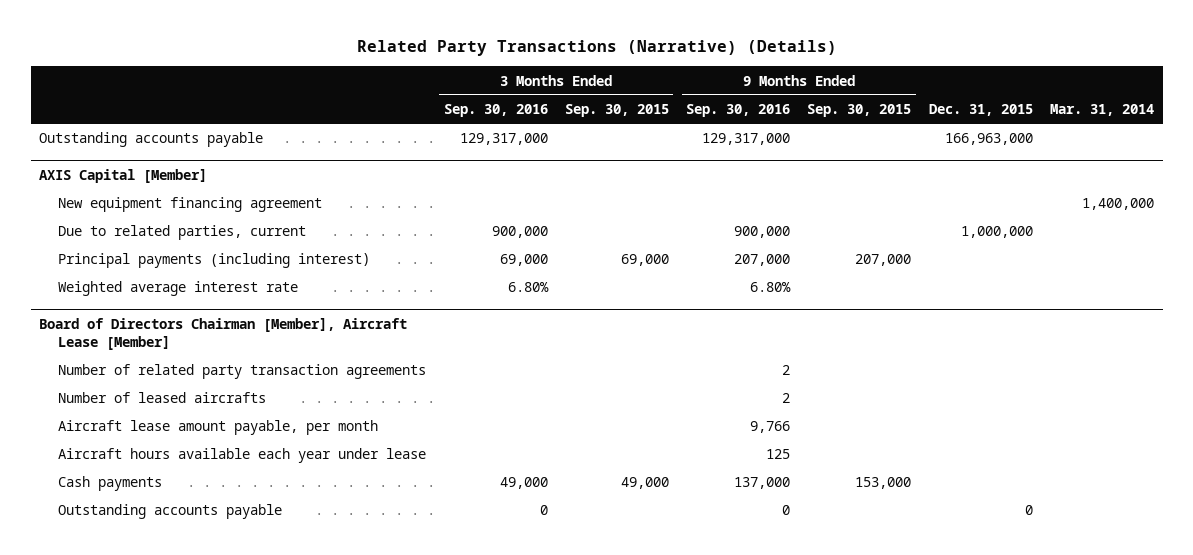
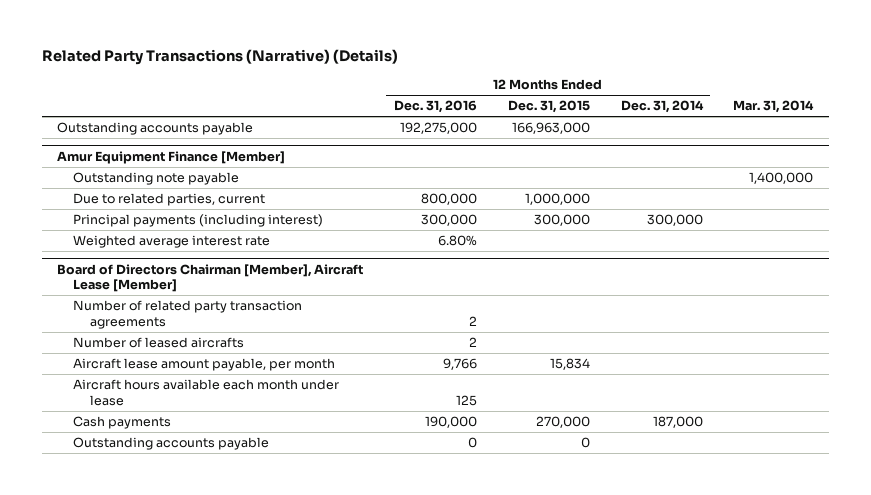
- | 3 Months Ended Sep. 30, 2016 | 3 Months Ended Sep. 30, 2015 | 9 Months Ended Sep. 30, 2016 | 9 Months Ended Sep. 30, 2015 | Dec. 31, 2015 | Mar. 31, 2014
+ | 12 Months Ended Dec. 31, 2016 | 12 Months Ended Dec. 31, 2015 | 12 Months Ended Dec. 31, 2014 | Mar. 31, 2014
- AXIS Capital [Member]
- New equipment financing agreement | | | | | | 1,400,000
- Due to related parties, current | 900,000 | | 900,000 | | 1,000,000 |
- Principal payments (including interest) | 69,000 | 69,000 | 207,000 | 207,000 | |
- Weighted average interest rate | 6.80% | | 6.80% | | |
+ Amur Equipment Finance [Member]
+ Outstanding note payable | | | | 1,400,000
+ Due to related parties, current | 800,000 | 1,000,000 | |
+ Principal payments (including interest) | 300,000 | 300,000 | 300,000 |
+ Weighted average interest rate | 6.80% | | |
@ Board of Directors Chairman [Member], Aircraft Lease [Member]
- Aircraft hours available each year under lease | | | 125 | | |
+ Aircraft hours available each month under lease | 125 | | |

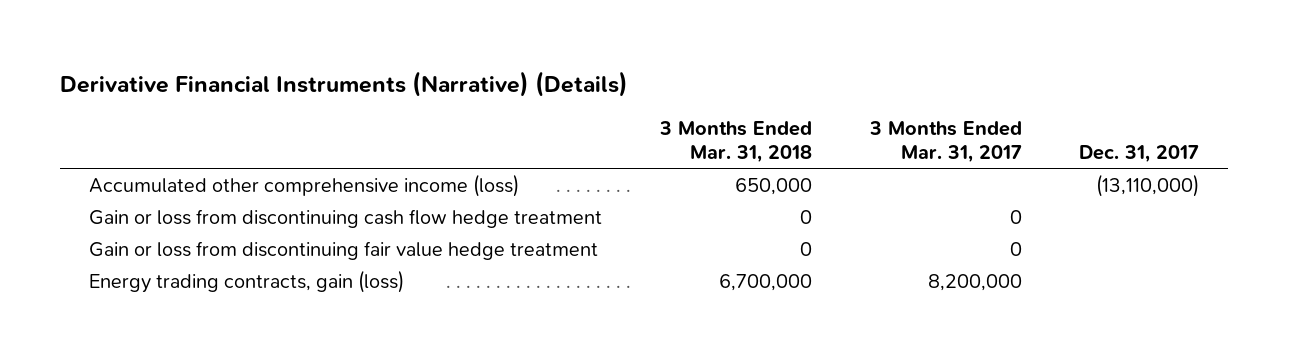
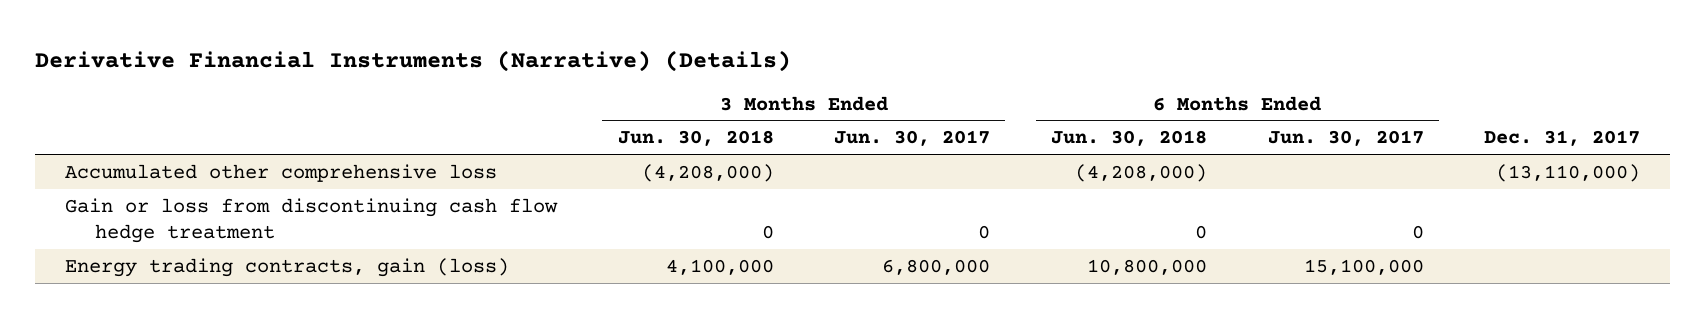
- | 3 Months Ended Mar. 31, 2018 | 3 Months Ended Mar. 31, 2017 | Dec. 31, 2017
+ | 3 Months Ended Jun. 30, 2018 | 3 Months Ended Jun. 30, 2017 | 6 Months Ended Jun. 30, 2018 | 6 Months Ended Jun. 30, 2017 | Dec. 31, 2017
- Accumulated other comprehensive income (loss) | 650,000 | | (13,110,000)
+ Accumulated other comprehensive loss | (4,208,000) | | (4,208,000) | | (13,110,000)
- Gain or loss from discontinuing fair value hedge treatment | 0 | 0 |

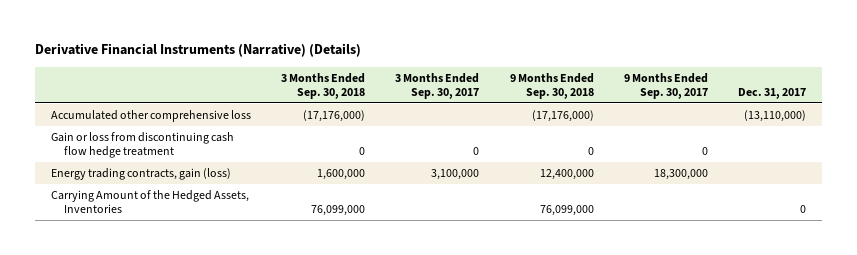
- | 3 Months Ended Jun. 30, 2018 | 3 Months Ended Jun. 30, 2017 | 6 Months Ended Jun. 30, 2018 | 6 Months Ended Jun. 30, 2017 | Dec. 31, 2017
+ | 3 Months Ended Sep. 30, 2018 | 3 Months Ended Sep. 30, 2017 | 9 Months Ended Sep. 30, 2018 | 9 Months Ended Sep. 30, 2017 | Dec. 31, 2017
+ Carrying Amount of the Hedged Assets, Inventories | 76,099,000 | | 76,099,000 | | 0

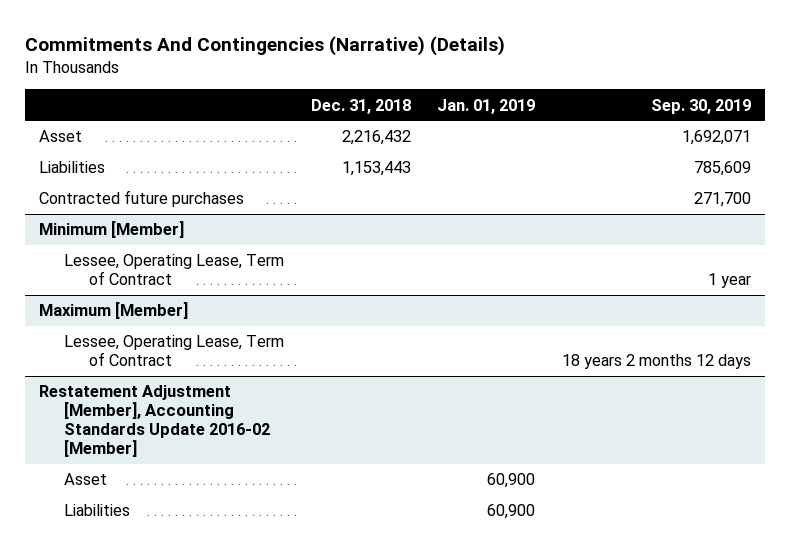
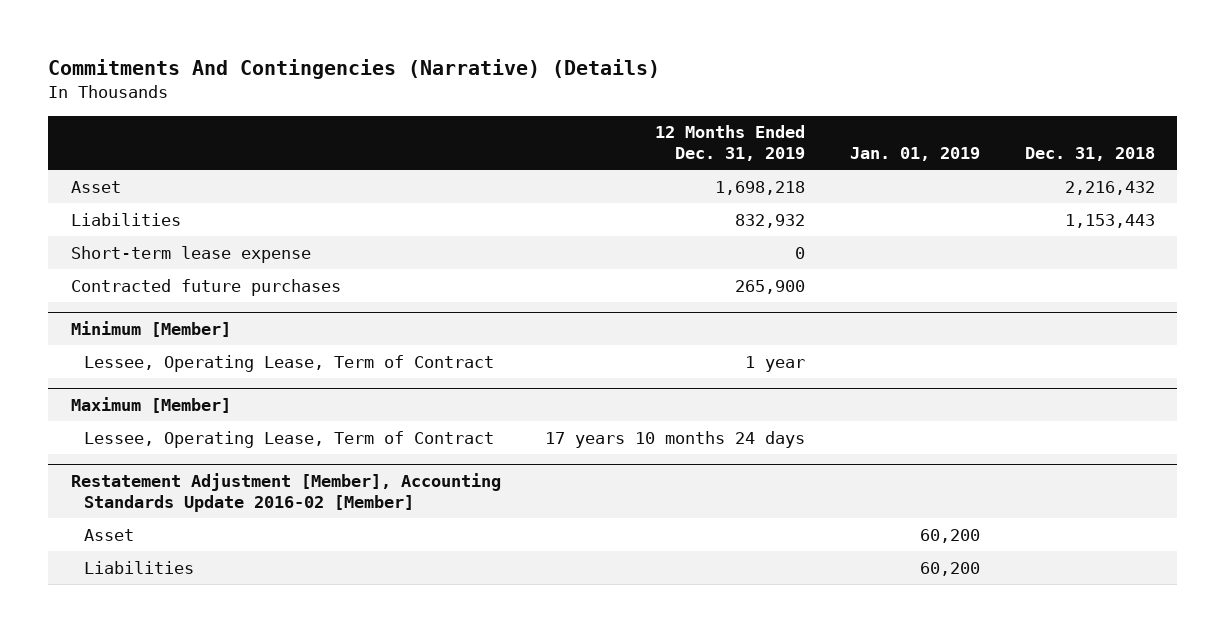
- | Dec. 31, 2018 | Jan. 01, 2019 | Sep. 30, 2019
+ | 12 Months Ended Dec. 31, 2019 | Jan. 01, 2019 | Dec. 31, 2018
+ Short-term lease expense | 0 | |
@ Restatement Adjustment [Member], Accounting Standards Update 2016-02 [Member]
- Asset | | 60,900 |
- Liabilities | | 60,900 |
+ Asset | | 60,200 |
+ Liabilities | | 60,200 |

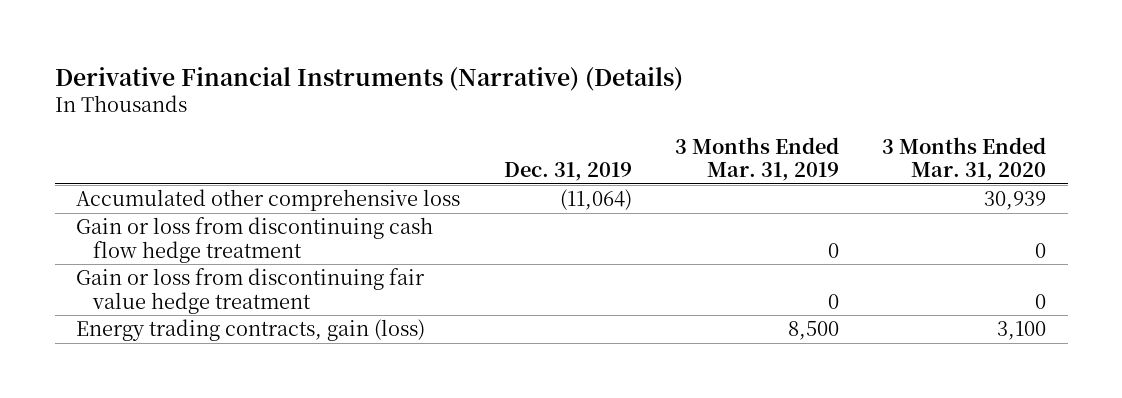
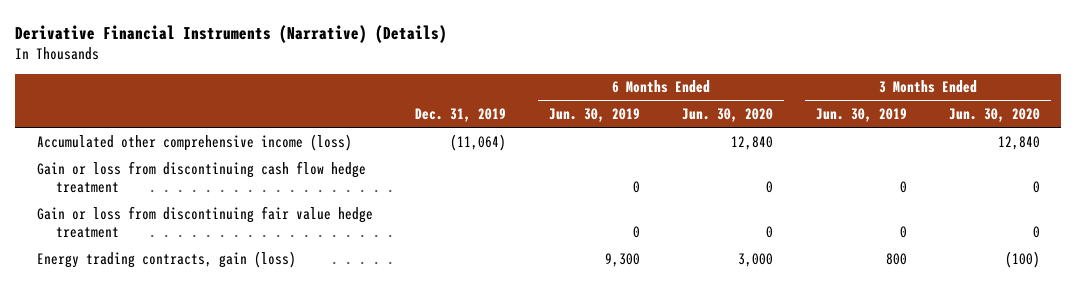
- | Dec. 31, 2019 | 3 Months Ended Mar. 31, 2019 | 3 Months Ended Mar. 31, 2020
+ | Dec. 31, 2019 | 6 Months Ended Jun. 30, 2019 | 6 Months Ended Jun. 30, 2020 | 3 Months Ended Jun. 30, 2019 | 3 Months Ended Jun. 30, 2020
- Accumulated other comprehensive loss | (11,064) | | 30,939
+ Accumulated other comprehensive income (loss) | (11,064) | | 12,840 | | 12,840

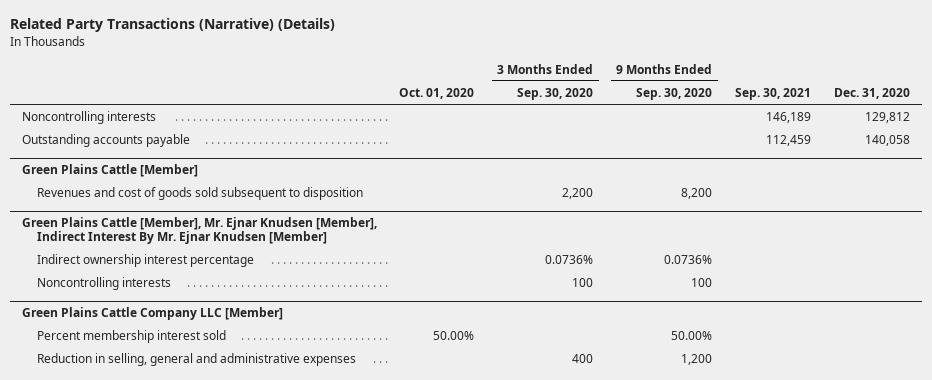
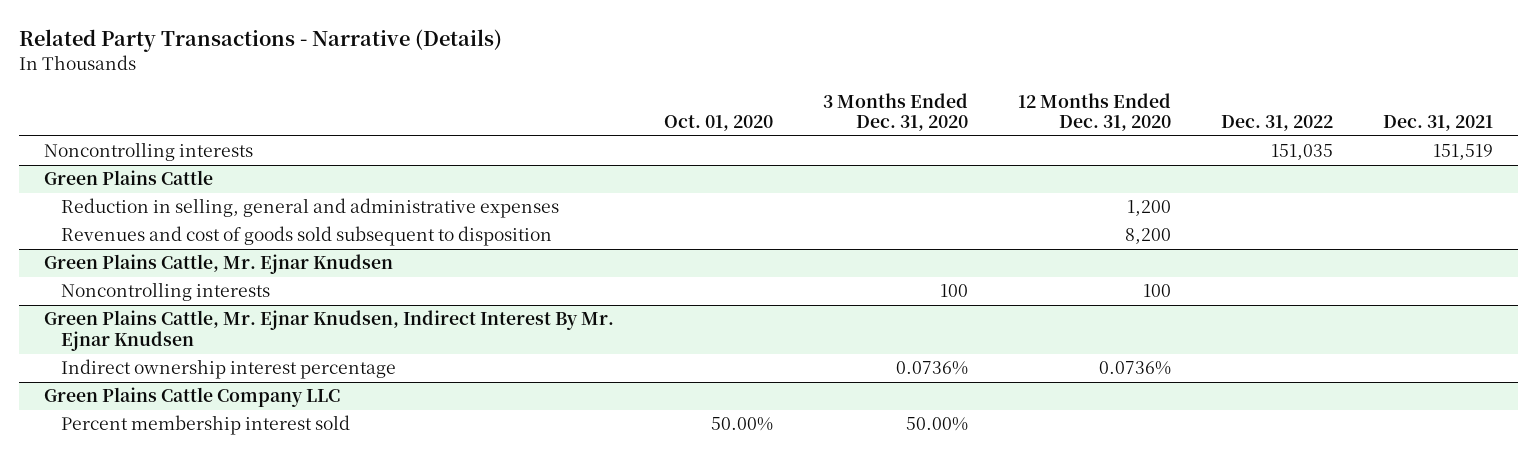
- Related Party Transactions (Narrative) (Details)
+ Related Party Transactions - Narrative (Details)
- | Oct. 01, 2020 | 3 Months Ended Sep. 30, 2020 | 9 Months Ended Sep. 30, 2020 | Sep. 30, 2021 | Dec. 31, 2020
+ | Oct. 01, 2020 | 3 Months Ended Dec. 31, 2020 | 12 Months Ended Dec. 31, 2020 | Dec. 31, 2022 | Dec. 31, 2021
- Outstanding accounts payable | | | | 112,459 | 140,058
- Green Plains Cattle [Member]
+ Green Plains Cattle
+ Reduction in selling, general and administrative expenses | | | 1,200 | |
- Green Plains Cattle [Member], Mr. Ejnar Knudsen [Member], Indirect Interest By Mr. Ejnar Knudsen [Member]
+ Green Plains Cattle, Mr. Ejnar Knudsen
+ Noncontrolling interests | | 100 | 100 | |
+ Green Plains Cattle, Mr. Ejnar Knudsen, Indirect Interest By Mr. Ejnar Knudsen
- Noncontrolling interests | | 100 | 100 | |
- Green Plains Cattle Company LLC [Member]
+ Green Plains Cattle Company LLC
- Reduction in selling, general and administrative expenses | | 400 | 1,200 | |

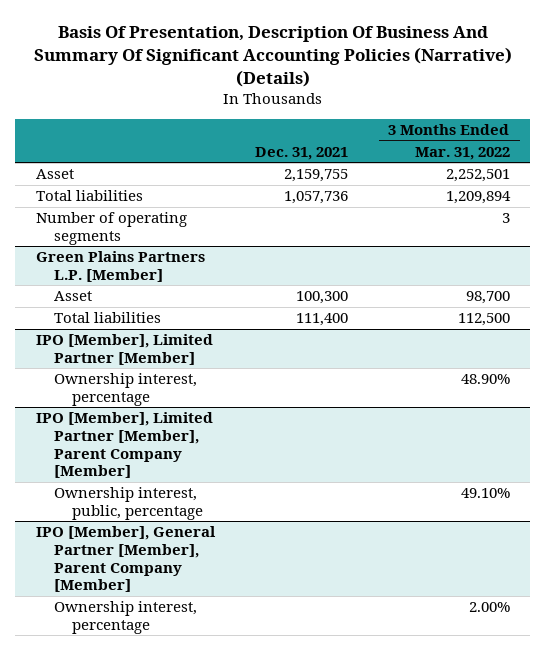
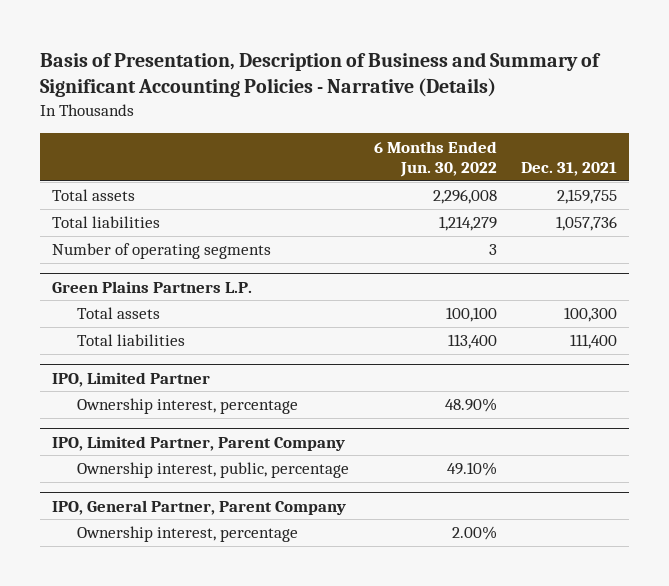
- Basis Of Presentation, Description Of Business And Summary Of Significant Accounting Policies (Narrative) (Details)
+ Basis of Presentation, Description of Business and Summary of Significant Accounting Policies - Narrative (Details)
- | Dec. 31, 2021 | 3 Months Ended Mar. 31, 2022
+ | 6 Months Ended Jun. 30, 2022 | Dec. 31, 2021
- Asset | 2,159,755 | 2,252,501
+ Total assets | 2,296,008 | 2,159,755
- Green Plains Partners L.P. [Member]
- Asset | 100,300 | 98,700
+ Green Plains Partners L.P.
+ Total assets | 100,100 | 100,300
- IPO [Member], Limited Partner [Member]
+ IPO, Limited Partner
- IPO [Member], Limited Partner [Member], Parent Company [Member]
+ IPO, Limited Partner, Parent Company
- IPO [Member], General Partner [Member], Parent Company [Member]
+ IPO, General Partner, Parent Company

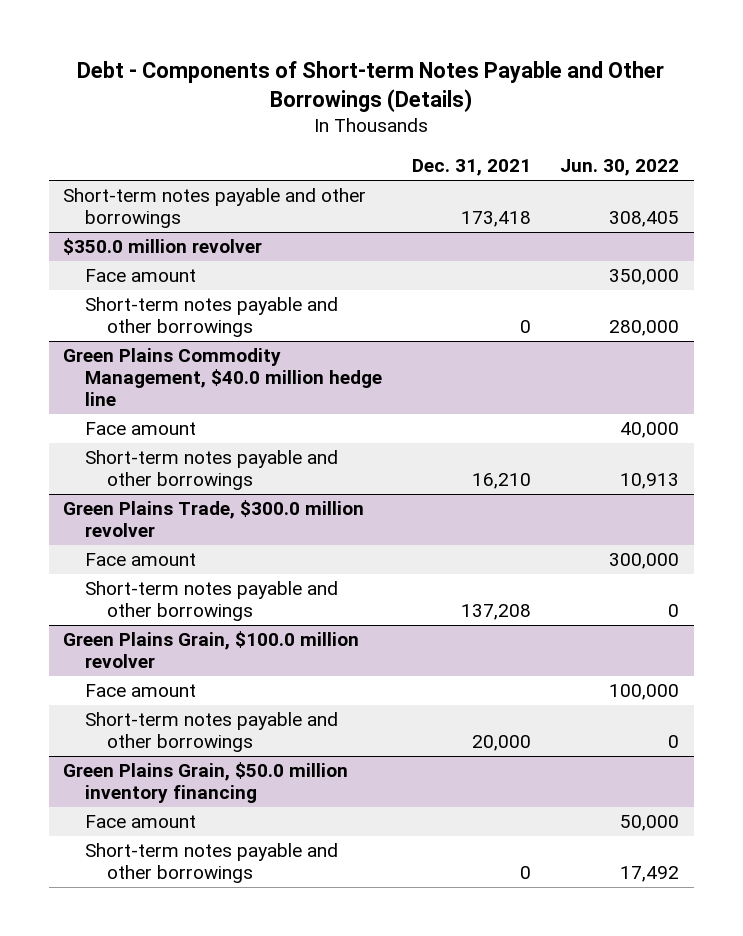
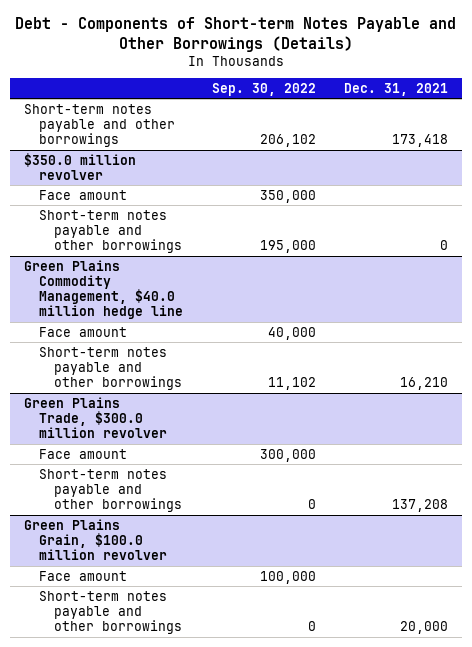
- | Dec. 31, 2021 | Jun. 30, 2022
+ | Sep. 30, 2022 | Dec. 31, 2021
- Green Plains Grain, $50.0 million inventory financing
- Face amount | | 50,000
- Short-term notes payable and other borrowings | 0 | 17,492

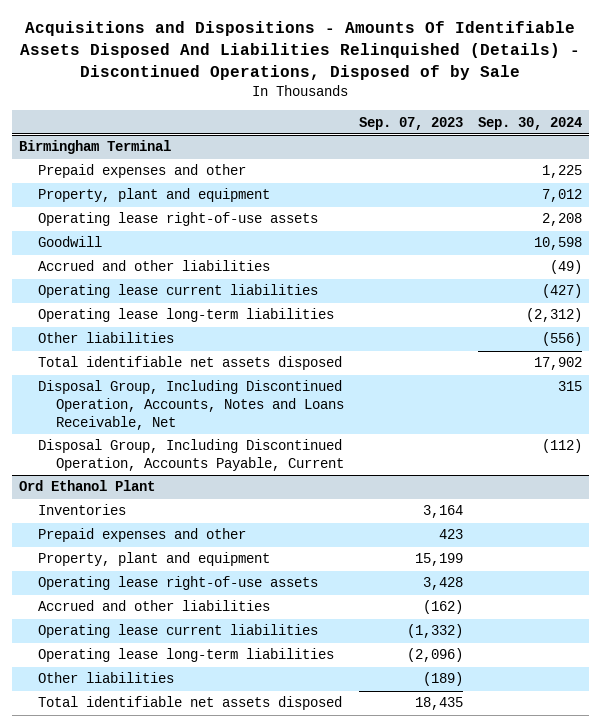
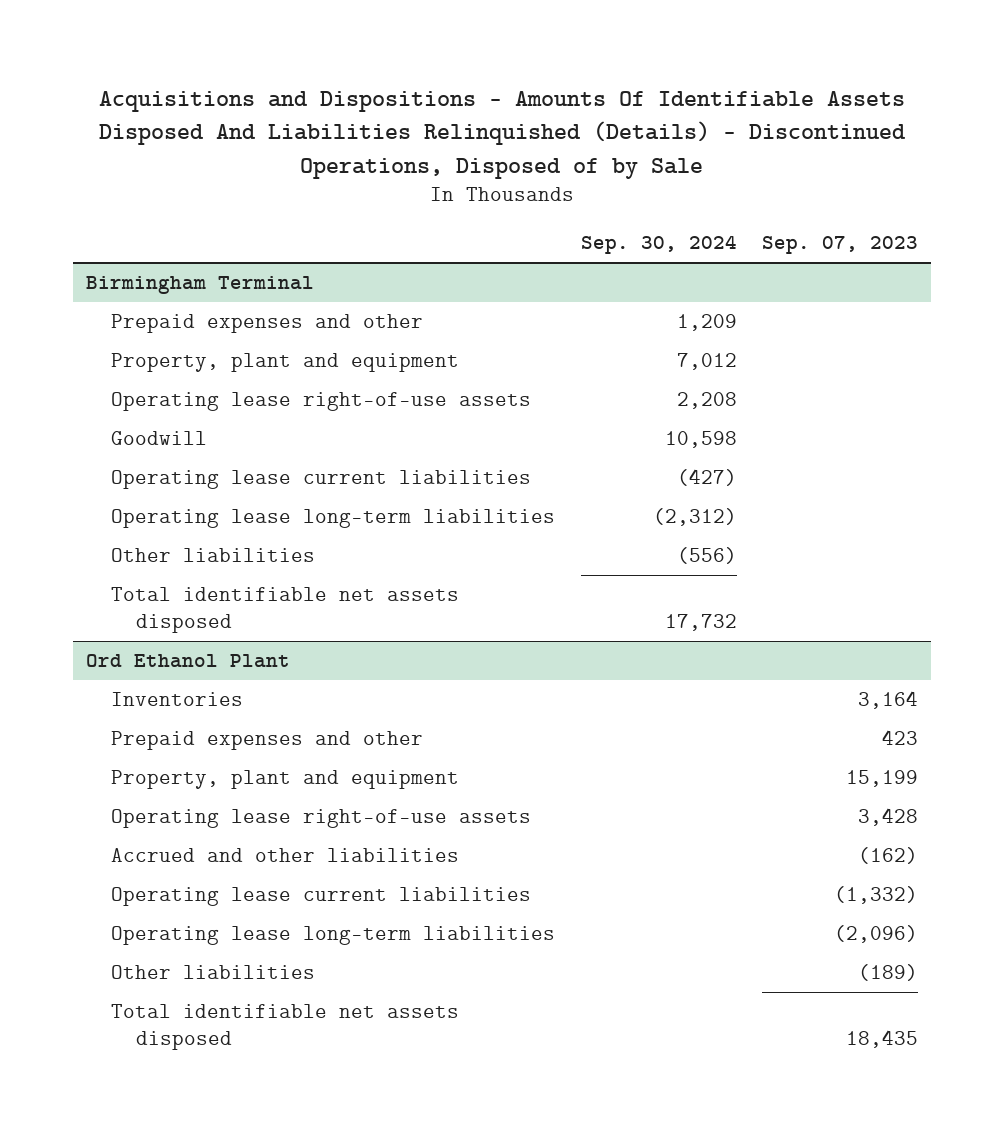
- | Sep. 07, 2023 | Sep. 30, 2024
+ | Sep. 30, 2024 | Sep. 07, 2023
@ Birmingham Terminal
- Prepaid expenses and other | | 1,225
+ Prepaid expenses and other | 1,209 |
- Accrued and other liabilities | | (49)
- Total identifiable net assets disposed | | 17,902
- Disposal Group, Including Discontinued Operation, Accounts, Notes and Loans Receivable, Net | | 315
- Disposal Group, Including Discontinued Operation, Accounts Payable, Current | | (112)
+ Total identifiable net assets disposed | 17,732 |

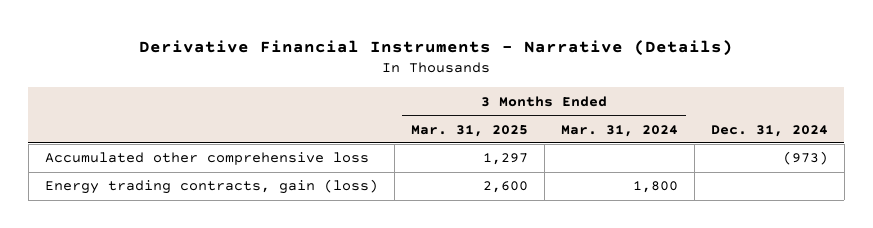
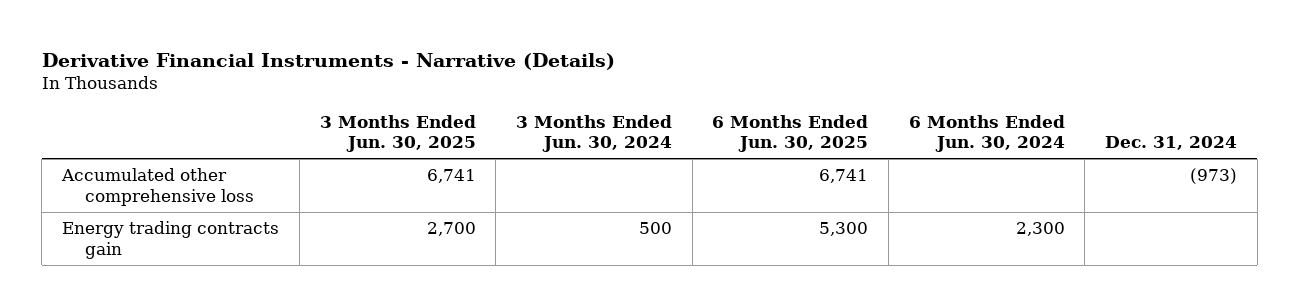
- | 3 Months Ended Mar. 31, 2025 | 3 Months Ended Mar. 31, 2024 | Dec. 31, 2024
+ | 3 Months Ended Jun. 30, 2025 | 3 Months Ended Jun. 30, 2024 | 6 Months Ended Jun. 30, 2025 | 6 Months Ended Jun. 30, 2024 | Dec. 31, 2024
- Energy trading contracts, gain (loss) | 2,600 | 1,800 |
+ Energy trading contracts gain | 2,700 | 500 | 5,300 | 2,300 |

